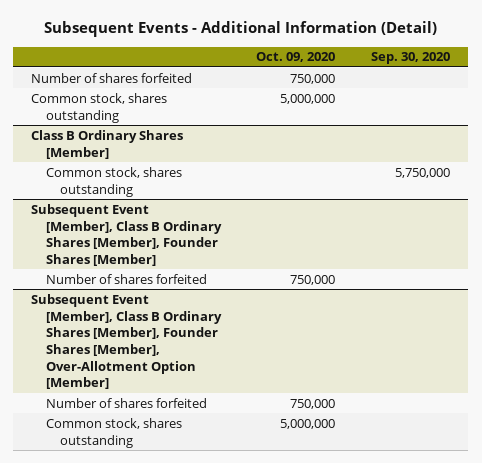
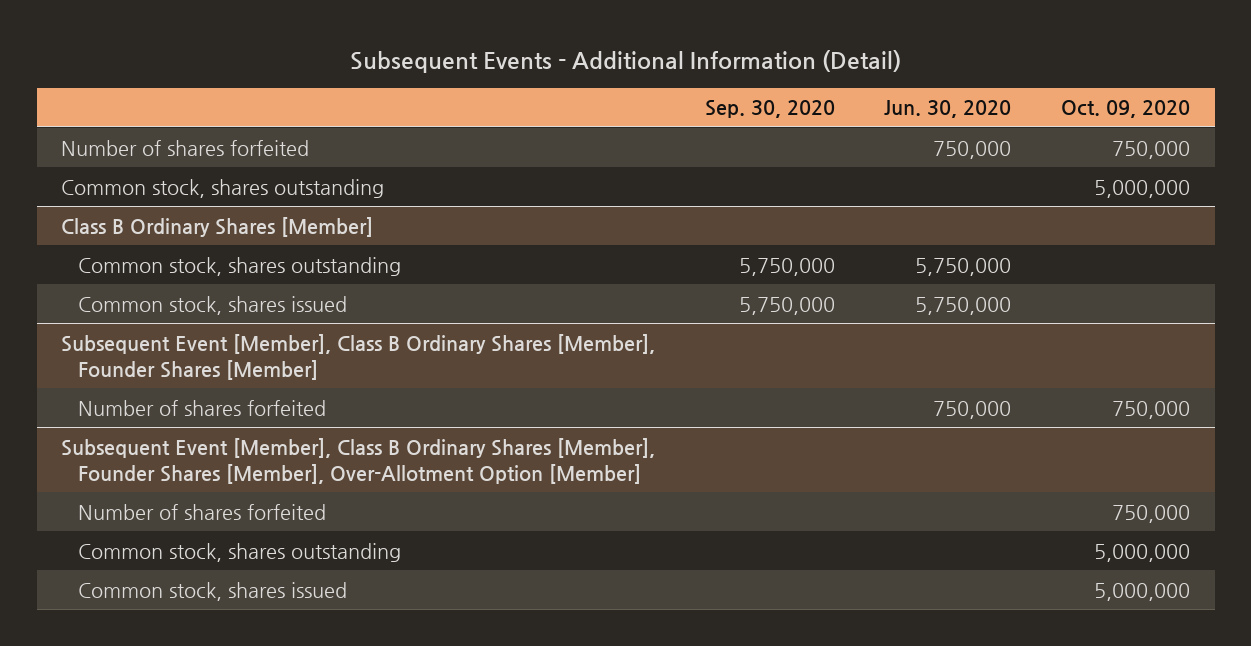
- | Oct. 09, 2020 | Sep. 30, 2020
+ | Sep. 30, 2020 | Jun. 30, 2020 | Oct. 09, 2020
@ Class B Ordinary Shares [Member]
+ Common stock, shares issued | 5,750,000 | 5,750,000 |
@ Subsequent Event [Member], Class B Ordinary Shares [Member], Founder Shares [Member], Over-Allotment Option [Member]
+ Common stock, shares issued | | | 5,000,000

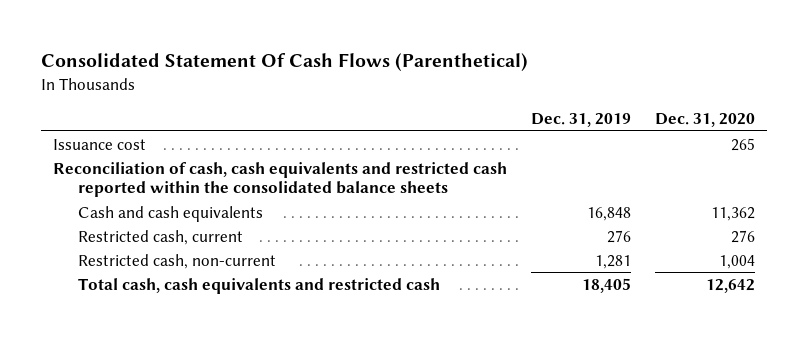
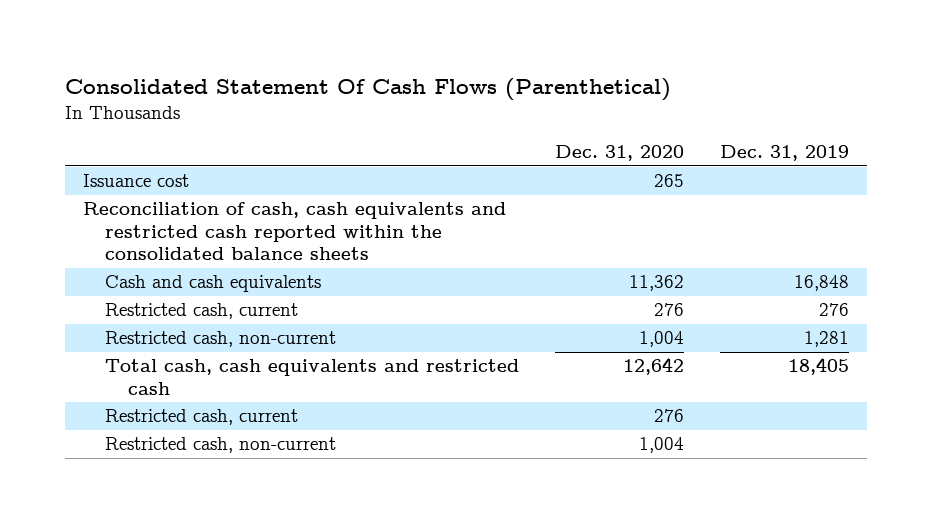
- | Dec. 31, 2019 | Dec. 31, 2020
+ | Dec. 31, 2020 | Dec. 31, 2019
+ Restricted cash, current | 276 |
+ Restricted cash, non-current | 1,004 |

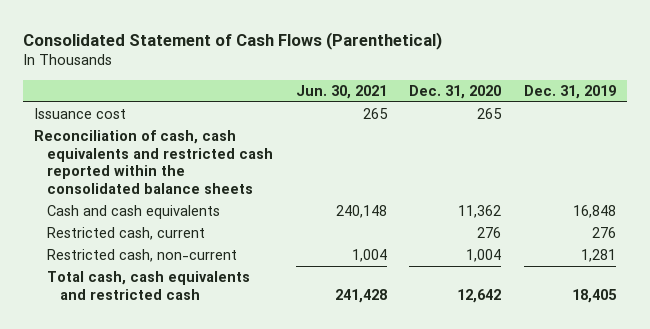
- Consolidated Statement Of Cash Flows (Parenthetical)
+ Consolidated Statement of Cash Flows (Parenthetical)
- | Dec. 31, 2020 | Dec. 31, 2019
+ | Jun. 30, 2021 | Dec. 31, 2020 | Dec. 31, 2019
- Restricted cash, current | 276 |
- Restricted cash, non-current | 1,004 |

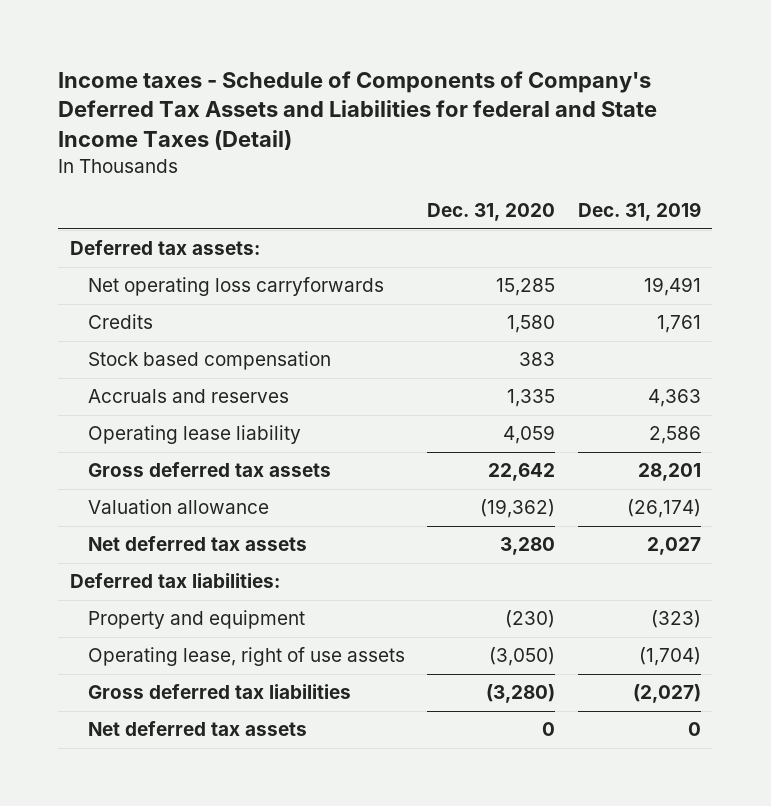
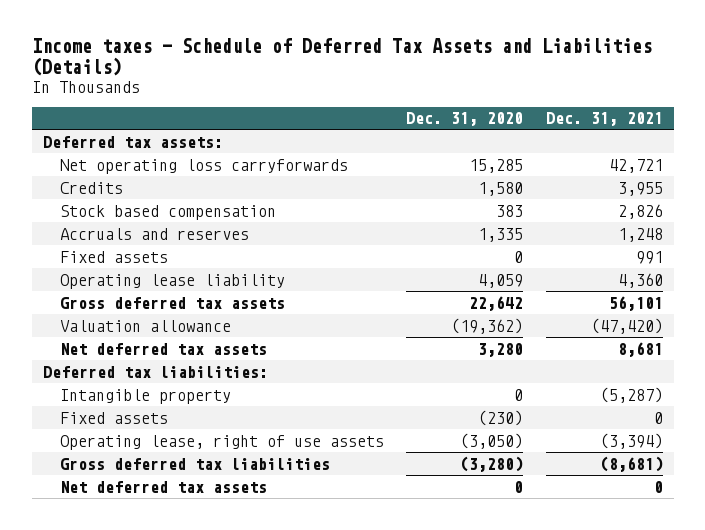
- Income taxes - Schedule of Components of Company's Deferred Tax Assets and Liabilities for federal and State Income Taxes (Detail)
+ Income taxes - Schedule of Deferred Tax Assets and Liabilities (Details)
- | Dec. 31, 2020 | Dec. 31, 2019
+ | Dec. 31, 2020 | Dec. 31, 2021
+ Fixed assets | 0 | 991
- Property and equipment | (230) | (323)
+ Intangible property | 0 | (5,287)
+ Fixed assets | (230) | 0

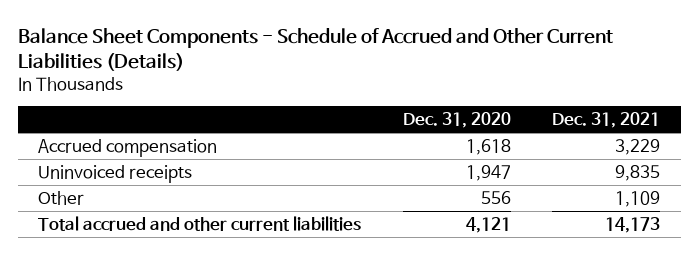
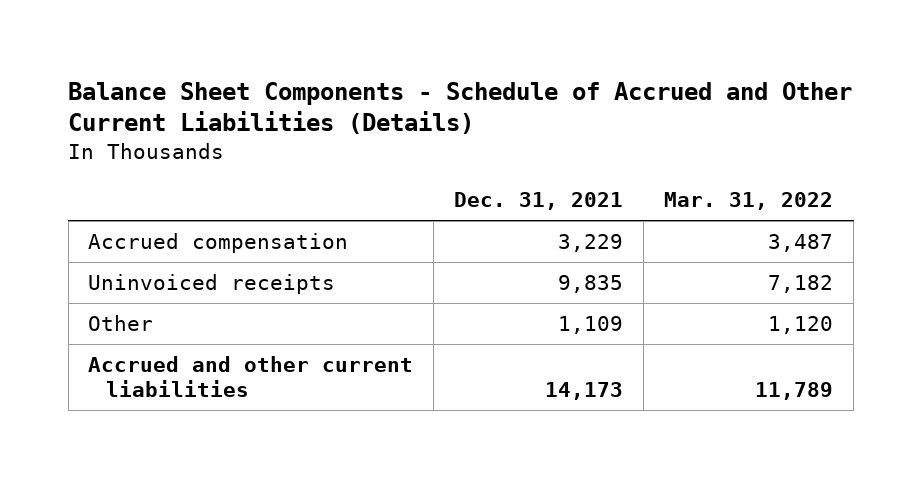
- | Dec. 31, 2020 | Dec. 31, 2021
+ | Dec. 31, 2021 | Mar. 31, 2022
- Total accrued and other current liabilities | 4,121 | 14,173
+ Accrued and other current liabilities | 14,173 | 11,789

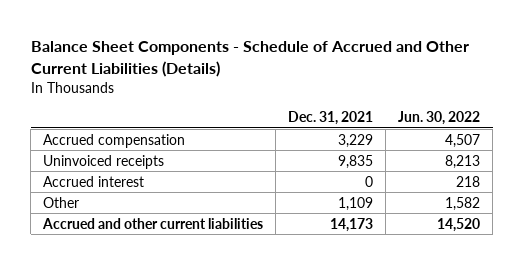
- | Dec. 31, 2021 | Mar. 31, 2022
+ | Dec. 31, 2021 | Jun. 30, 2022
+ Accrued interest | 0 | 218

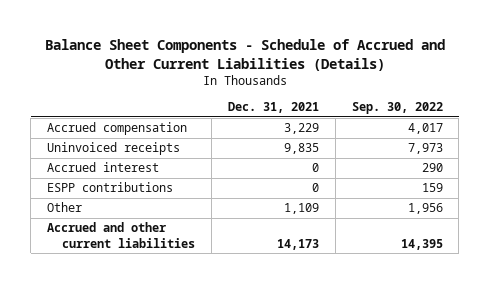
- | Dec. 31, 2021 | Jun. 30, 2022
+ | Dec. 31, 2021 | Sep. 30, 2022
+ ESPP contributions | 0 | 159

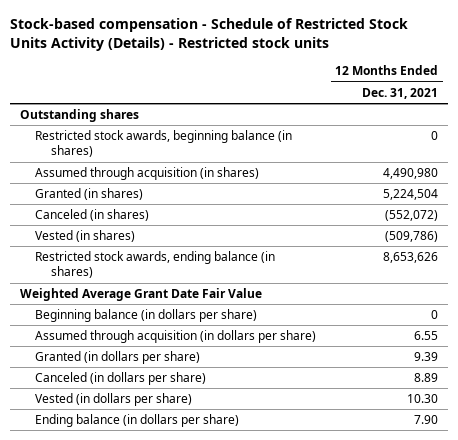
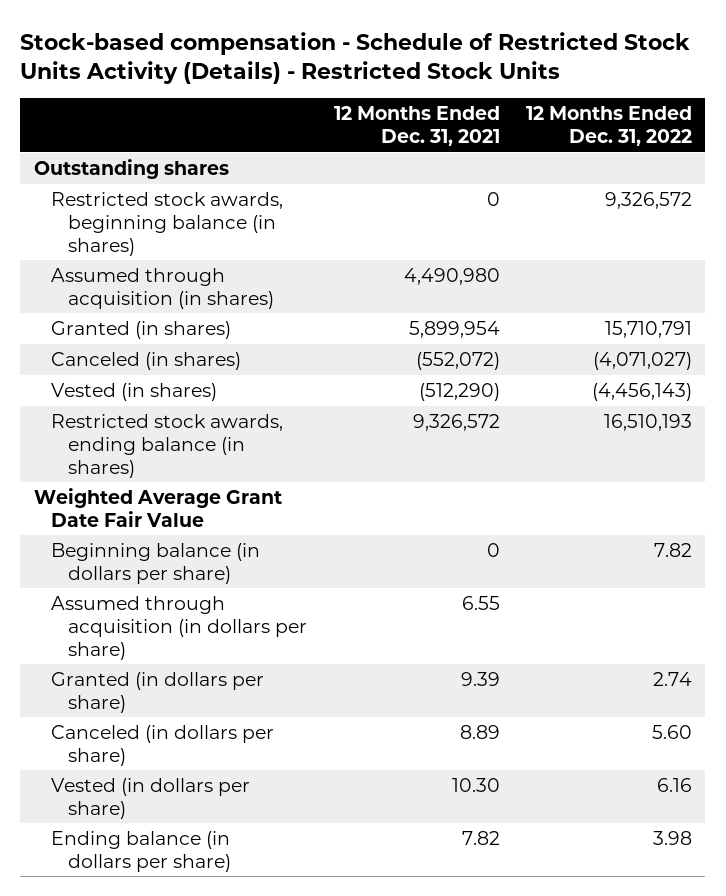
- Stock-based compensation - Schedule of Restricted Stock Units Activity (Details) - Restricted stock units
+ Stock-based compensation - Schedule of Restricted Stock Units Activity (Details) - Restricted Stock Units
- | 12 Months Ended Dec. 31, 2021
+ | 12 Months Ended Dec. 31, 2021 | 12 Months Ended Dec. 31, 2022
- Granted (in shares) | 5,224,504
+ Granted (in shares) | 5,899,954 | 15,710,791
- Vested (in shares) | (509,786)
- Restricted stock awards, ending balance (in shares) | 8,653,626
+ Vested (in shares) | (512,290) | (4,456,143)
+ Restricted stock awards, ending balance (in shares) | 9,326,572 | 16,510,193
- Ending balance (in dollars per share) | 7.90
+ Ending balance (in dollars per share) | 7.82 | 3.98

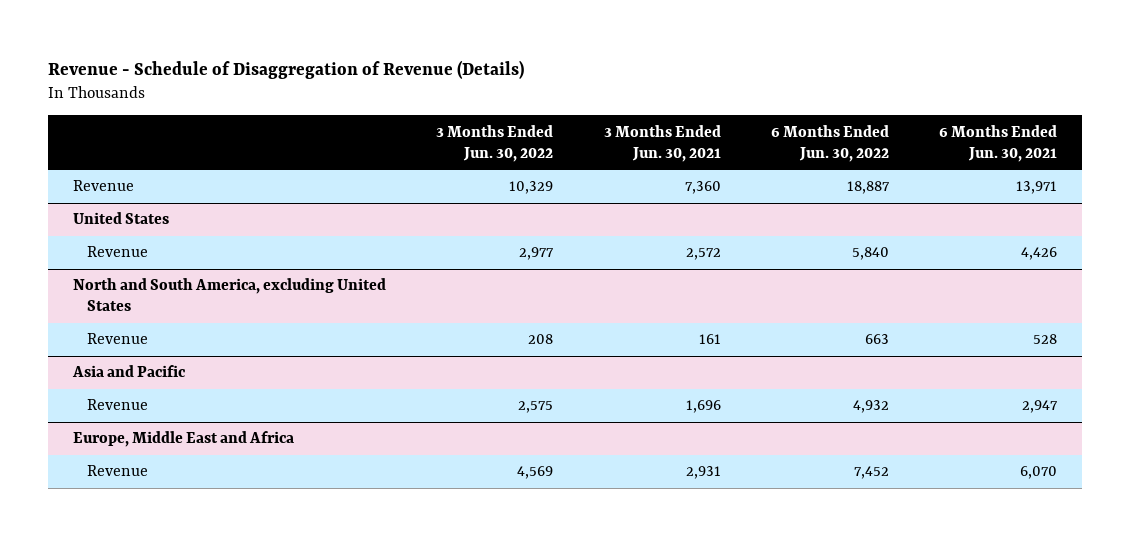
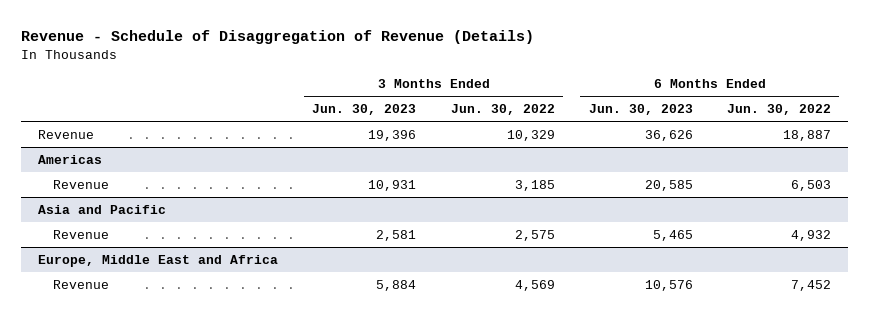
- | 3 Months Ended Jun. 30, 2022 | 3 Months Ended Jun. 30, 2021 | 6 Months Ended Jun. 30, 2022 | 6 Months Ended Jun. 30, 2021
+ | 3 Months Ended Jun. 30, 2023 | 3 Months Ended Jun. 30, 2022 | 6 Months Ended Jun. 30, 2023 | 6 Months Ended Jun. 30, 2022
- United States
- Revenue | 2,977 | 2,572 | 5,840 | 4,426
- North and South America, excluding United States
- Revenue | 208 | 161 | 663 | 528
+ Americas
+ Revenue | 10,931 | 3,185 | 20,585 | 6,503

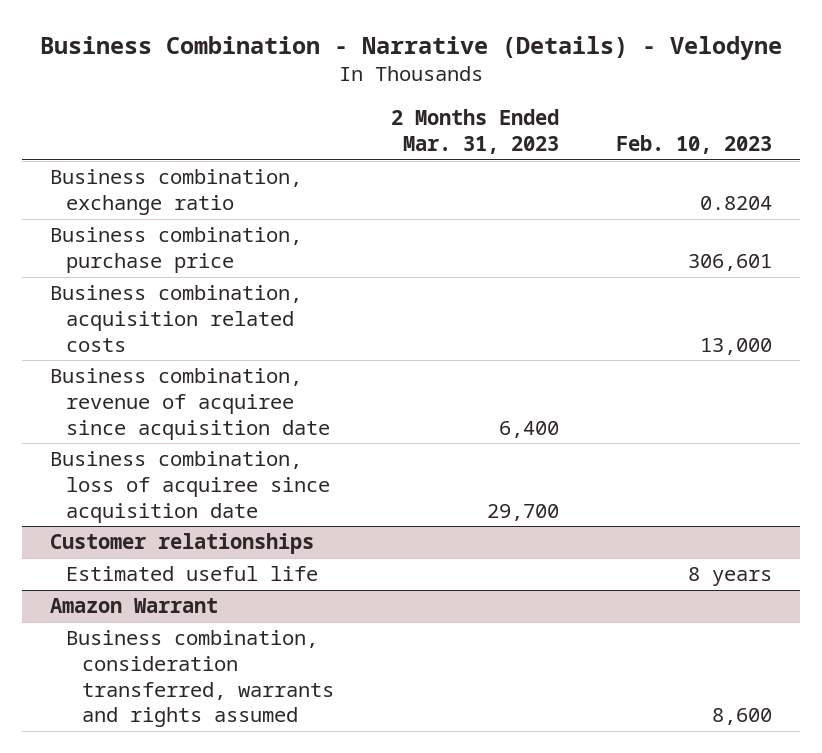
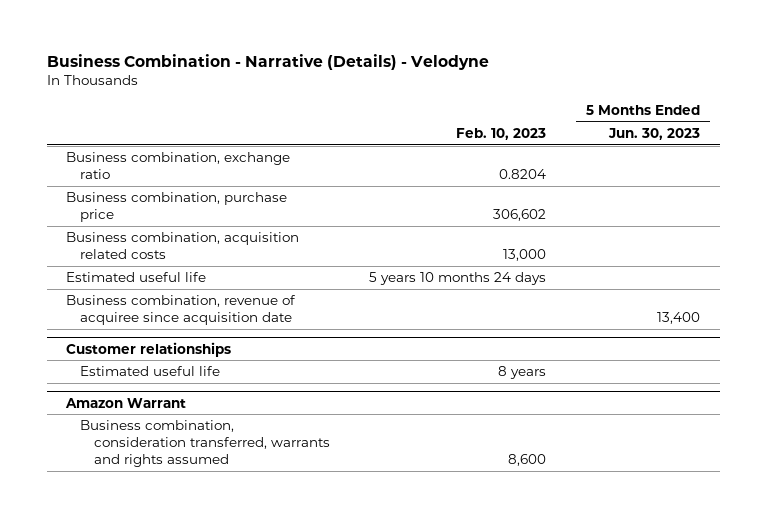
- | 2 Months Ended Mar. 31, 2023 | Feb. 10, 2023
+ | Feb. 10, 2023 | 5 Months Ended Jun. 30, 2023
- Business combination, purchase price | | 306,601
+ Business combination, purchase price | 306,602 |
+ Estimated useful life | 5 years 10 months 24 days |
- Business combination, loss of acquiree since acquisition date | 29,700 |

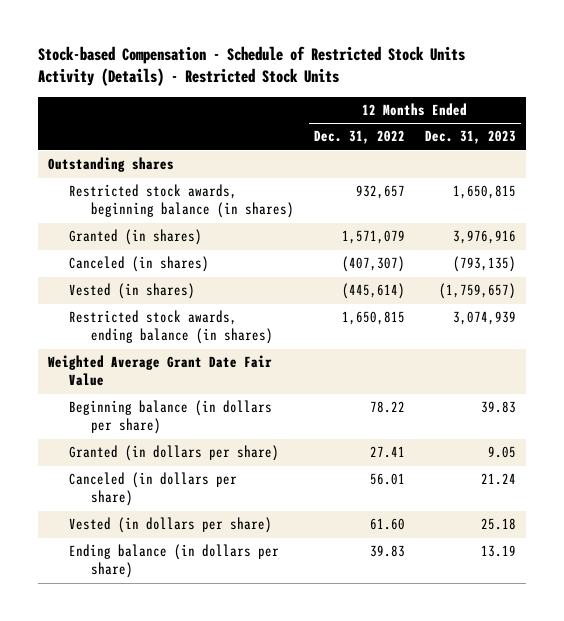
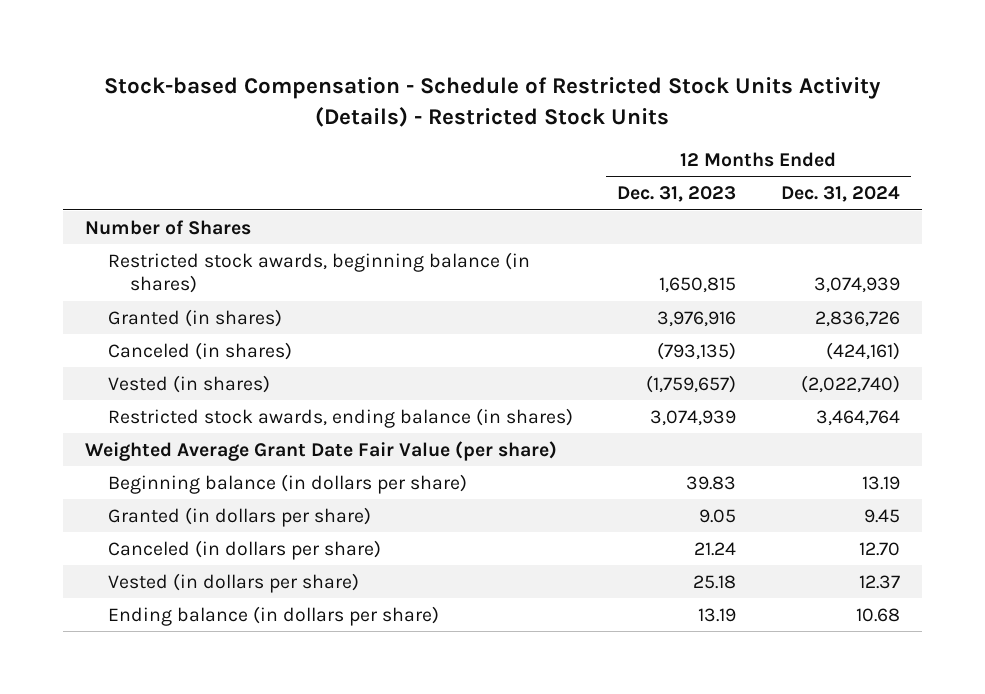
- | 12 Months Ended Dec. 31, 2022 | 12 Months Ended Dec. 31, 2023
+ | 12 Months Ended Dec. 31, 2023 | 12 Months Ended Dec. 31, 2024
- Outstanding shares
+ Number of Shares
- Weighted Average Grant Date Fair Value
+ Weighted Average Grant Date Fair Value (per share)

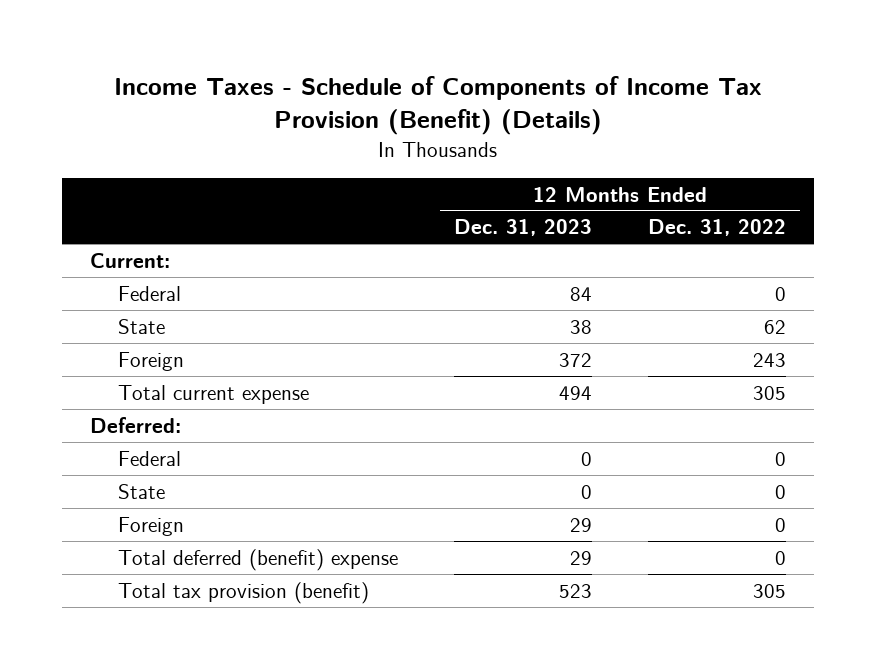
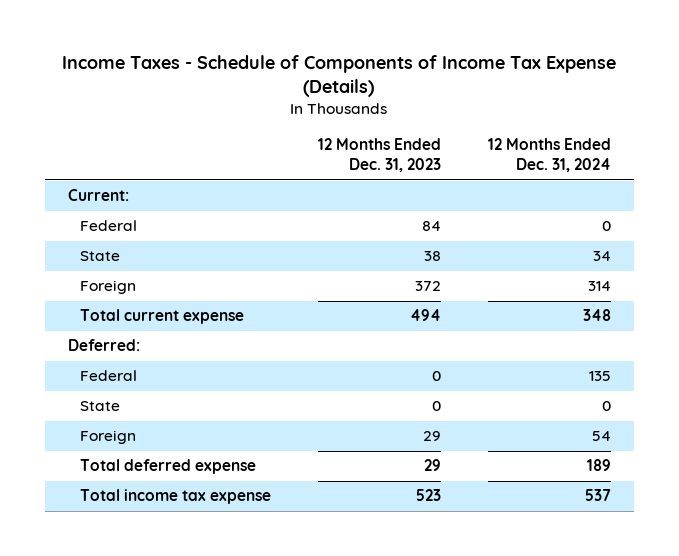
- Income Taxes - Schedule of Components of Income Tax Provision (Benefit) (Details)
+ Income Taxes - Schedule of Components of Income Tax Expense (Details)
- | 12 Months Ended Dec. 31, 2023 | 12 Months Ended Dec. 31, 2022
+ | 12 Months Ended Dec. 31, 2023 | 12 Months Ended Dec. 31, 2024
- Total deferred (benefit) expense | 29 | 0
- Total tax provision (benefit) | 523 | 305
+ Total deferred expense | 29 | 189
+ Total income tax expense | 523 | 537

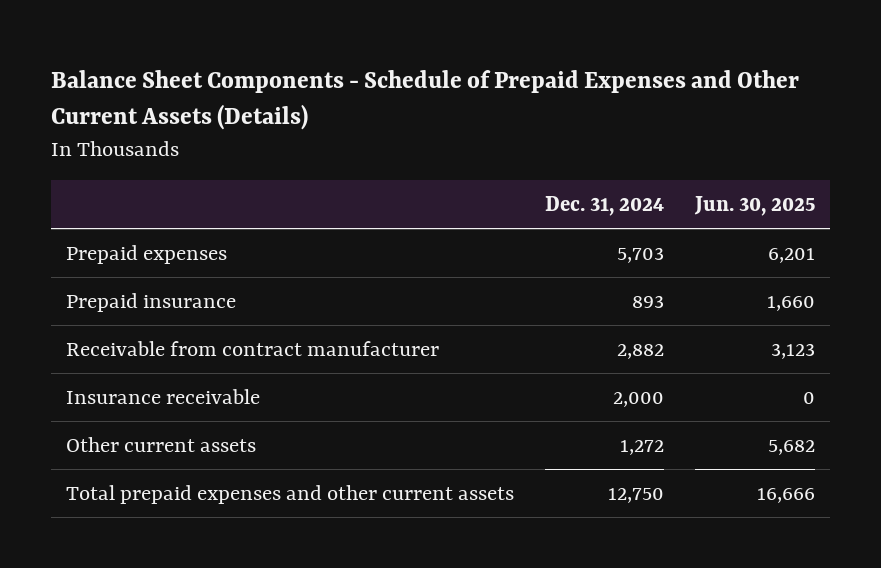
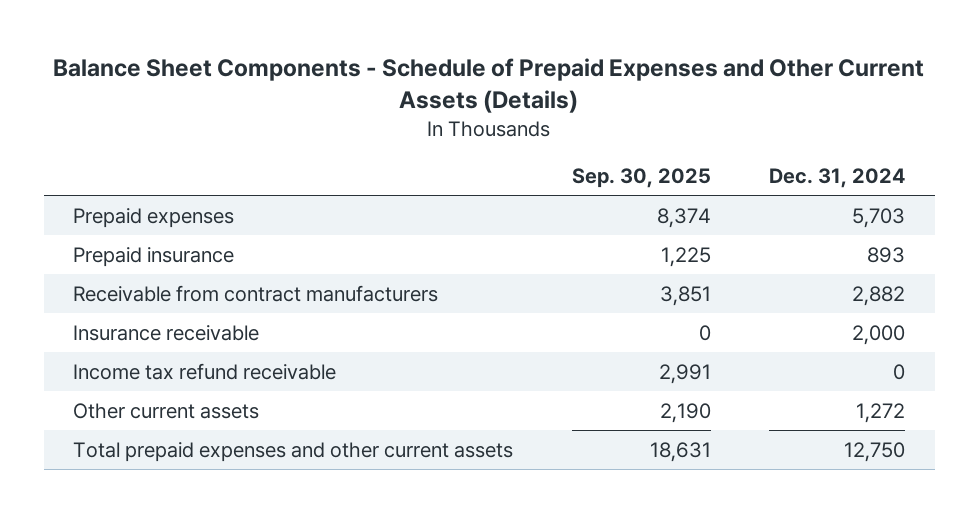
- | Dec. 31, 2024 | Jun. 30, 2025
+ | Sep. 30, 2025 | Dec. 31, 2024
- Receivable from contract manufacturer | 2,882 | 3,123
+ Receivable from contract manufacturers | 3,851 | 2,882
+ Income tax refund receivable | 2,991 | 0

